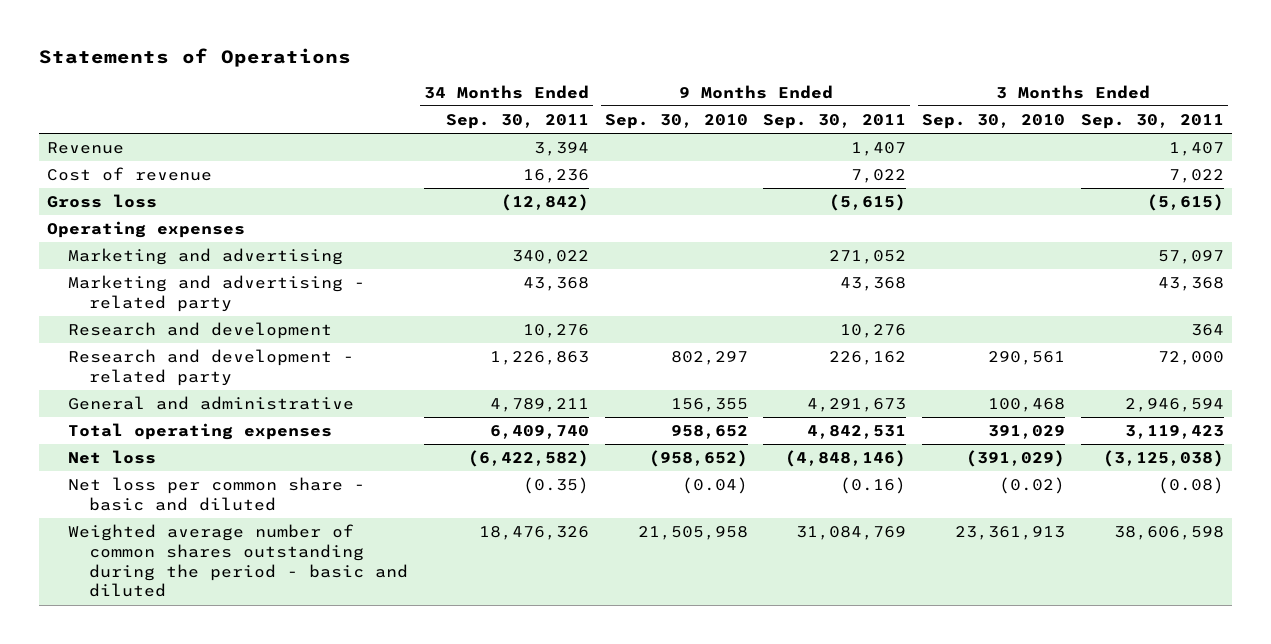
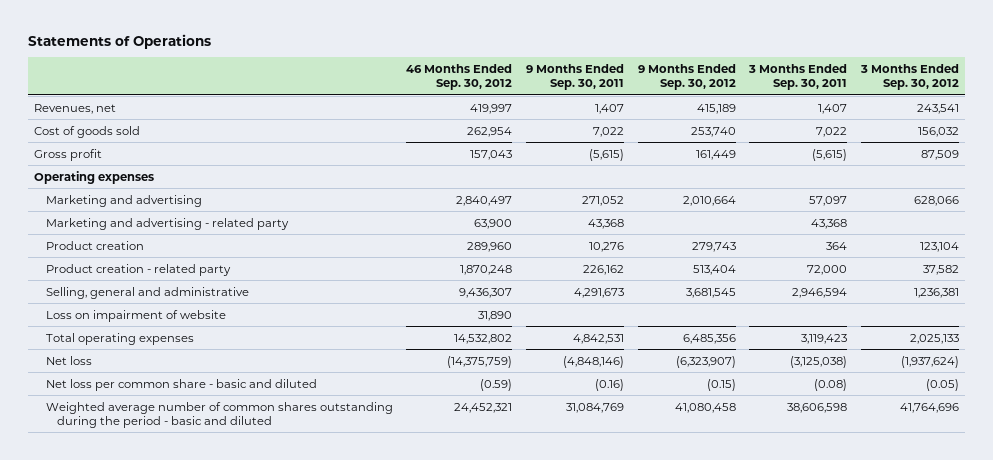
- | 34 Months Ended Sep. 30, 2011 | 9 Months Ended Sep. 30, 2010 | 9 Months Ended Sep. 30, 2011 | 3 Months Ended Sep. 30, 2010 | 3 Months Ended Sep. 30, 2011
+ | 46 Months Ended Sep. 30, 2012 | 9 Months Ended Sep. 30, 2011 | 9 Months Ended Sep. 30, 2012 | 3 Months Ended Sep. 30, 2011 | 3 Months Ended Sep. 30, 2012
- Revenue | 3,394 | | 1,407 | | 1,407
- Cost of revenue | 16,236 | | 7,022 | | 7,022
- Gross loss | (12,842) | | (5,615) | | (5,615)
+ Revenues, net | 419,997 | 1,407 | 415,189 | 1,407 | 243,541
+ Cost of goods sold | 262,954 | 7,022 | 253,740 | 7,022 | 156,032
+ Gross profit | 157,043 | (5,615) | 161,449 | (5,615) | 87,509
- Research and development | 10,276 | | 10,276 | | 364
- Research and development - related party | 1,226,863 | 802,297 | 226,162 | 290,561 | 72,000
- General and administrative | 4,789,211 | 156,355 | 4,291,673 | 100,468 | 2,946,594
+ Product creation | 289,960 | 10,276 | 279,743 | 364 | 123,104
+ Product creation - related party | 1,870,248 | 226,162 | 513,404 | 72,000 | 37,582
+ Selling, general and administrative | 9,436,307 | 4,291,673 | 3,681,545 | 2,946,594 | 1,236,381
+ Loss on impairment of website | 31,890 | | | |

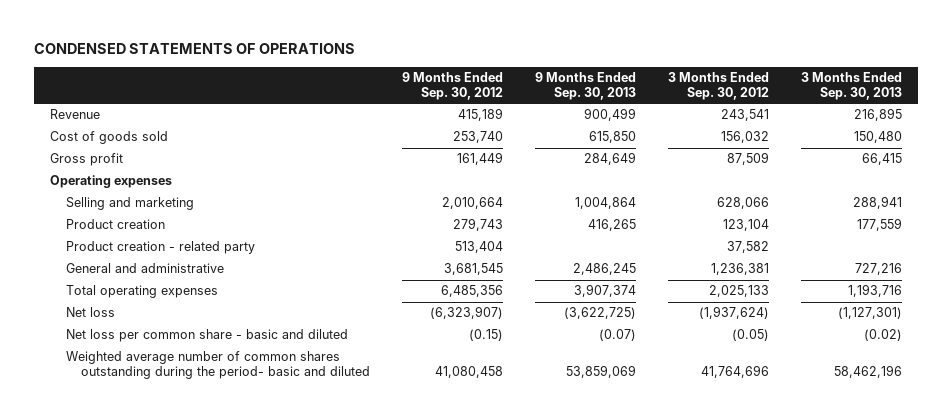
- Statements of Operations
+ CONDENSED STATEMENTS OF OPERATIONS
- | 46 Months Ended Sep. 30, 2012 | 9 Months Ended Sep. 30, 2011 | 9 Months Ended Sep. 30, 2012 | 3 Months Ended Sep. 30, 2011 | 3 Months Ended Sep. 30, 2012
+ | 9 Months Ended Sep. 30, 2012 | 9 Months Ended Sep. 30, 2013 | 3 Months Ended Sep. 30, 2012 | 3 Months Ended Sep. 30, 2013
- Revenues, net | 419,997 | 1,407 | 415,189 | 1,407 | 243,541
+ Revenue | 415,189 | 900,499 | 243,541 | 216,895
- Marketing and advertising | 2,840,497 | 271,052 | 2,010,664 | 57,097 | 628,066
- Marketing and advertising - related party | 63,900 | 43,368 | | 43,368 |
+ Selling and marketing | 2,010,664 | 1,004,864 | 628,066 | 288,941
- Selling, general and administrative | 9,436,307 | 4,291,673 | 3,681,545 | 2,946,594 | 1,236,381
- Loss on impairment of website | 31,890 | | | |
+ General and administrative | 3,681,545 | 2,486,245 | 1,236,381 | 727,216
- Weighted average number of common shares outstanding during the period - basic and diluted | 24,452,321 | 31,084,769 | 41,080,458 | 38,606,598 | 41,764,696
+ Weighted average number of common shares outstanding during the period- basic and diluted | 41,080,458 | 53,859,069 | 41,764,696 | 58,462,196

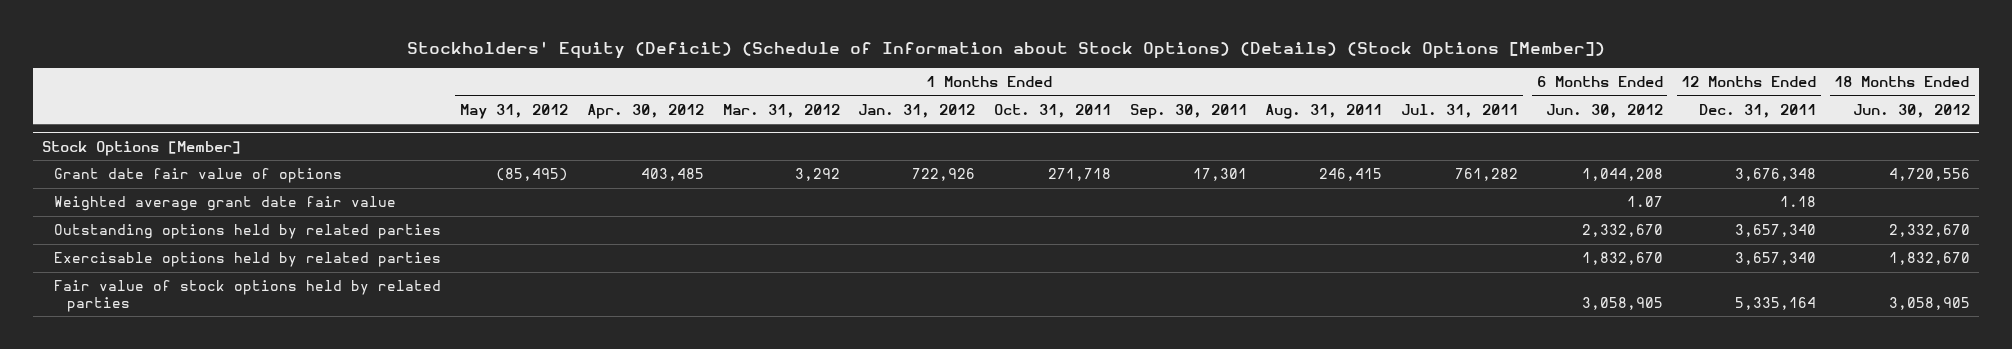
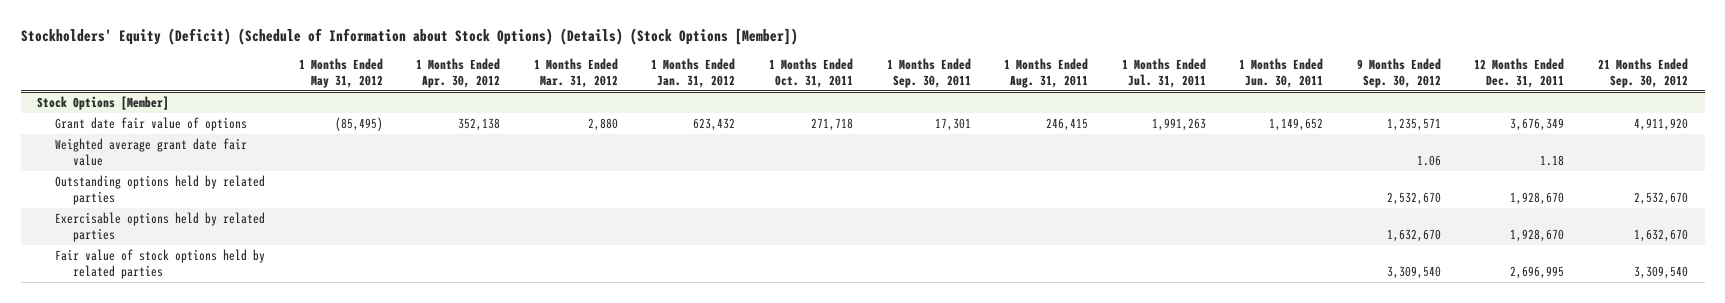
- | 1 Months Ended May 31, 2012 | 1 Months Ended Apr. 30, 2012 | 1 Months Ended Mar. 31, 2012 | 1 Months Ended Jan. 31, 2012 | 1 Months Ended Oct. 31, 2011 | 1 Months Ended Sep. 30, 2011 | 1 Months Ended Aug. 31, 2011 | 1 Months Ended Jul. 31, 2011 | 6 Months Ended Jun. 30, 2012 | 12 Months Ended Dec. 31, 2011 | 18 Months Ended Jun. 30, 2012
+ | 1 Months Ended May 31, 2012 | 1 Months Ended Apr. 30, 2012 | 1 Months Ended Mar. 31, 2012 | 1 Months Ended Jan. 31, 2012 | 1 Months Ended Oct. 31, 2011 | 1 Months Ended Sep. 30, 2011 | 1 Months Ended Aug. 31, 2011 | 1 Months Ended Jul. 31, 2011 | 1 Months Ended Jun. 30, 2011 | 9 Months Ended Sep. 30, 2012 | 12 Months Ended Dec. 31, 2011 | 21 Months Ended Sep. 30, 2012
@ Stock Options [Member]
- Grant date fair value of options | (85,495) | 403,485 | 3,292 | 722,926 | 271,718 | 17,301 | 246,415 | 761,282 | 1,044,208 | 3,676,348 | 4,720,556
+ Grant date fair value of options | (85,495) | 352,138 | 2,880 | 623,432 | 271,718 | 17,301 | 246,415 | 1,991,263 | 1,149,652 | 1,235,571 | 3,676,349 | 4,911,920
- Outstanding options held by related parties | | | | | | | | | 2,332,670 | 3,657,340 | 2,332,670
- Exercisable options held by related parties | | | | | | | | | 1,832,670 | 3,657,340 | 1,832,670
- Fair value of stock options held by related parties | | | | | | | | | 3,058,905 | 5,335,164 | 3,058,905
+ Outstanding options held by related parties | | | | | | | | | | 2,532,670 | 1,928,670 | 2,532,670
+ Exercisable options held by related parties | | | | | | | | | | 1,632,670 | 1,928,670 | 1,632,670
+ Fair value of stock options held by related parties | | | | | | | | | | 3,309,540 | 2,696,995 | 3,309,540

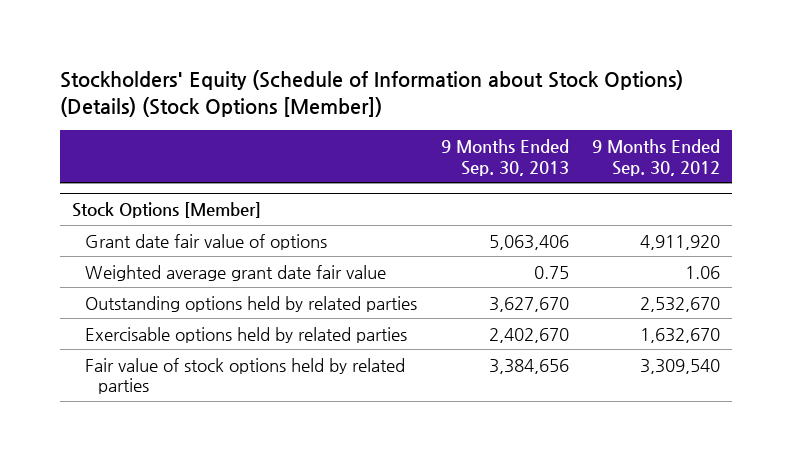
- Stockholders' Equity (Deficit) (Schedule of Information about Stock Options) (Details) (Stock Options [Member])
+ Stockholders' Equity (Schedule of Information about Stock Options) (Details) (Stock Options [Member])
- | 1 Months Ended May 31, 2012 | 1 Months Ended Apr. 30, 2012 | 1 Months Ended Mar. 31, 2012 | 1 Months Ended Jan. 31, 2012 | 1 Months Ended Oct. 31, 2011 | 1 Months Ended Sep. 30, 2011 | 1 Months Ended Aug. 31, 2011 | 1 Months Ended Jul. 31, 2011 | 1 Months Ended Jun. 30, 2011 | 9 Months Ended Sep. 30, 2012 | 12 Months Ended Dec. 31, 2011 | 21 Months Ended Sep. 30, 2012
+ | 9 Months Ended Sep. 30, 2013 | 9 Months Ended Sep. 30, 2012
@ Stock Options [Member]
- Grant date fair value of options | (85,495) | 352,138 | 2,880 | 623,432 | 271,718 | 17,301 | 246,415 | 1,991,263 | 1,149,652 | 1,235,571 | 3,676,349 | 4,911,920
+ Grant date fair value of options | 5,063,406 | 4,911,920

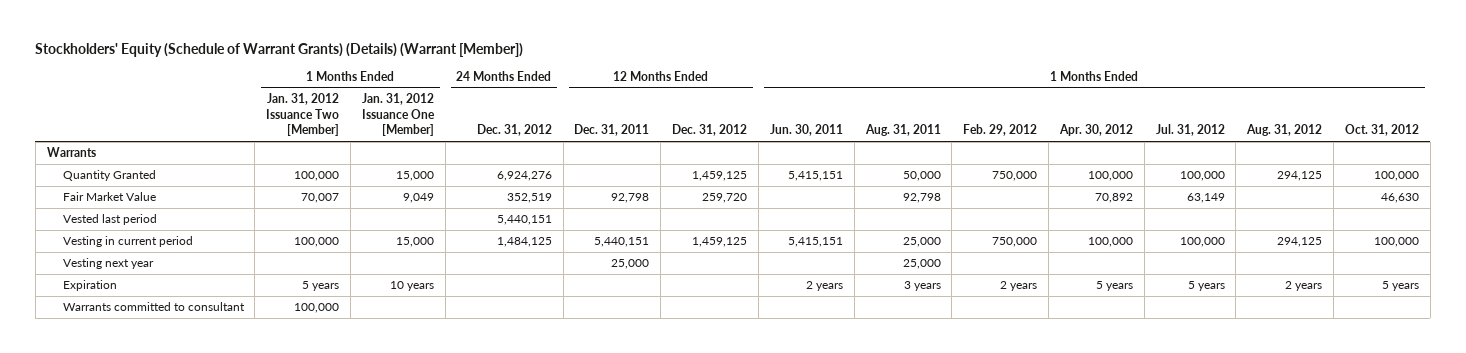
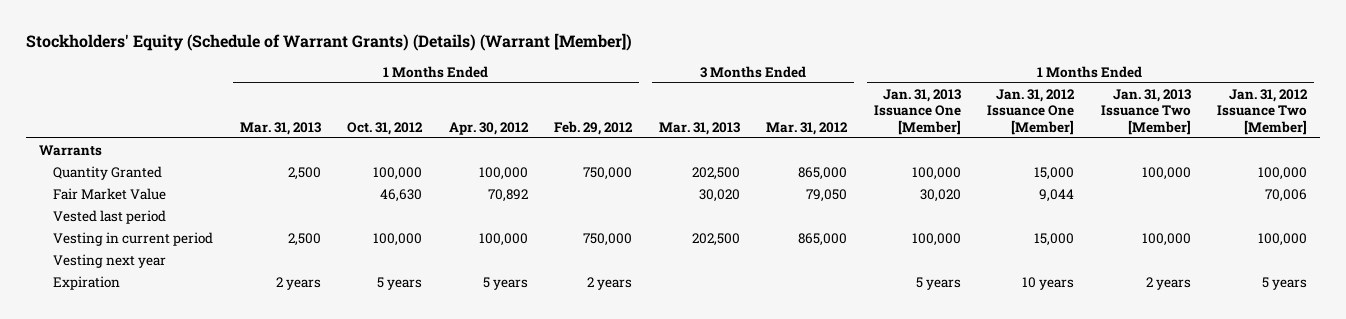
- | 1 Months Ended Jan. 31, 2012 Issuance Two [Member] | 1 Months Ended Jan. 31, 2012 Issuance One [Member] | 24 Months Ended Dec. 31, 2012 | 12 Months Ended Dec. 31, 2011 | 12 Months Ended Dec. 31, 2012 | 1 Months Ended Jun. 30, 2011 | 1 Months Ended Aug. 31, 2011 | 1 Months Ended Feb. 29, 2012 | 1 Months Ended Apr. 30, 2012 | 1 Months Ended Jul. 31, 2012 | 1 Months Ended Aug. 31, 2012 | 1 Months Ended Oct. 31, 2012
+ | 1 Months Ended Mar. 31, 2013 | 1 Months Ended Oct. 31, 2012 | 1 Months Ended Apr. 30, 2012 | 1 Months Ended Feb. 29, 2012 | 3 Months Ended Mar. 31, 2013 | 3 Months Ended Mar. 31, 2012 | 1 Months Ended Jan. 31, 2013 Issuance One [Member] | 1 Months Ended Jan. 31, 2012 Issuance One [Member] | 1 Months Ended Jan. 31, 2013 Issuance Two [Member] | 1 Months Ended Jan. 31, 2012 Issuance Two [Member]
- Fair Market Value | 70,007 | 9,049 | 352,519 | 92,798 | 259,720 | | 92,798 | | 70,892 | 63,149 | | 46,630
+ Fair Market Value | | 46,630 | 70,892 | | 30,020 | 79,050 | 30,020 | 9,044 | | 70,006
- Warrants committed to consultant | 100,000 | | | | | | | | | | |

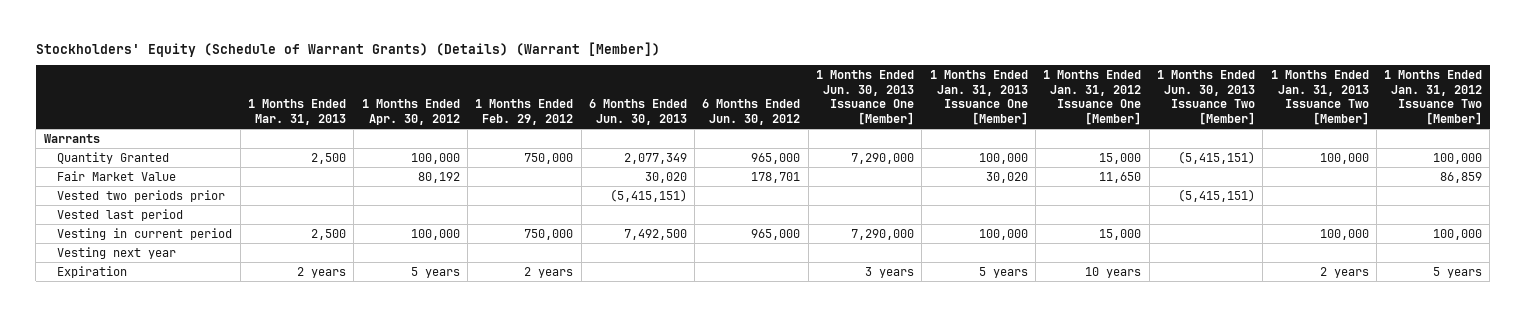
- | 1 Months Ended Mar. 31, 2013 | 1 Months Ended Oct. 31, 2012 | 1 Months Ended Apr. 30, 2012 | 1 Months Ended Feb. 29, 2012 | 3 Months Ended Mar. 31, 2013 | 3 Months Ended Mar. 31, 2012 | 1 Months Ended Jan. 31, 2013 Issuance One [Member] | 1 Months Ended Jan. 31, 2012 Issuance One [Member] | 1 Months Ended Jan. 31, 2013 Issuance Two [Member] | 1 Months Ended Jan. 31, 2012 Issuance Two [Member]
+ | 1 Months Ended Mar. 31, 2013 | 1 Months Ended Apr. 30, 2012 | 1 Months Ended Feb. 29, 2012 | 6 Months Ended Jun. 30, 2013 | 6 Months Ended Jun. 30, 2012 | 1 Months Ended Jun. 30, 2013 Issuance One [Member] | 1 Months Ended Jan. 31, 2013 Issuance One [Member] | 1 Months Ended Jan. 31, 2012 Issuance One [Member] | 1 Months Ended Jun. 30, 2013 Issuance Two [Member] | 1 Months Ended Jan. 31, 2013 Issuance Two [Member] | 1 Months Ended Jan. 31, 2012 Issuance Two [Member]
- Fair Market Value | | 46,630 | 70,892 | | 30,020 | 79,050 | 30,020 | 9,044 | | 70,006
+ Fair Market Value | | 80,192 | | 30,020 | 178,701 | | 30,020 | 11,650 | | | 86,859
+ Vested two periods prior | | | | (5,415,151) | | | | | (5,415,151) | |

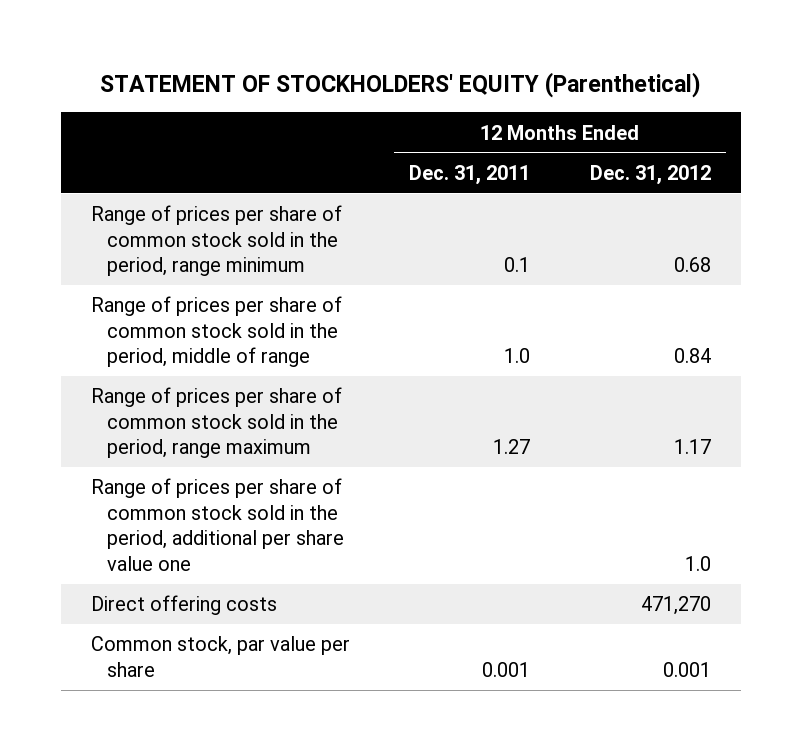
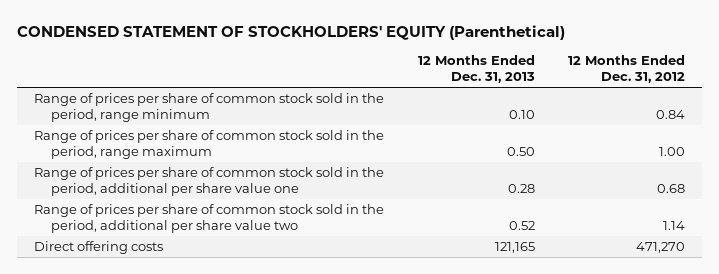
- STATEMENT OF STOCKHOLDERS' EQUITY (Parenthetical)
+ CONDENSED STATEMENT OF STOCKHOLDERS' EQUITY (Parenthetical)
- | 12 Months Ended Dec. 31, 2011 | 12 Months Ended Dec. 31, 2012
+ | 12 Months Ended Dec. 31, 2013 | 12 Months Ended Dec. 31, 2012
- Range of prices per share of common stock sold in the period, range minimum | 0.1 | 0.68
- Range of prices per share of common stock sold in the period, middle of range | 1.0 | 0.84
- Range of prices per share of common stock sold in the period, range maximum | 1.27 | 1.17
- Range of prices per share of common stock sold in the period, additional per share value one | | 1.0
+ Range of prices per share of common stock sold in the period, range minimum | 0.10 | 0.84
+ Range of prices per share of common stock sold in the period, range maximum | 0.50 | 1.00
+ Range of prices per share of common stock sold in the period, additional per share value one | 0.28 | 0.68
+ Range of prices per share of common stock sold in the period, additional per share value two | 0.52 | 1.14
- Common stock, par value per share | 0.001 | 0.001

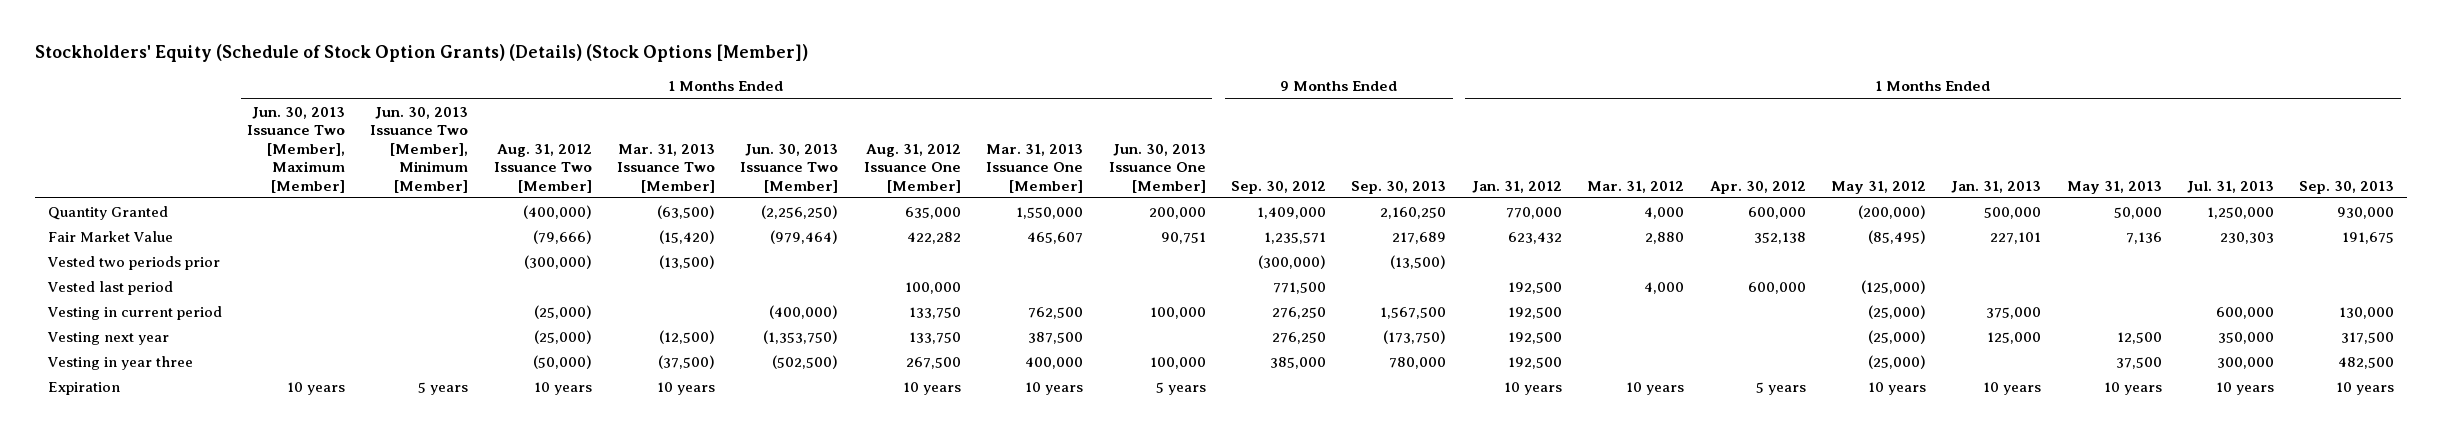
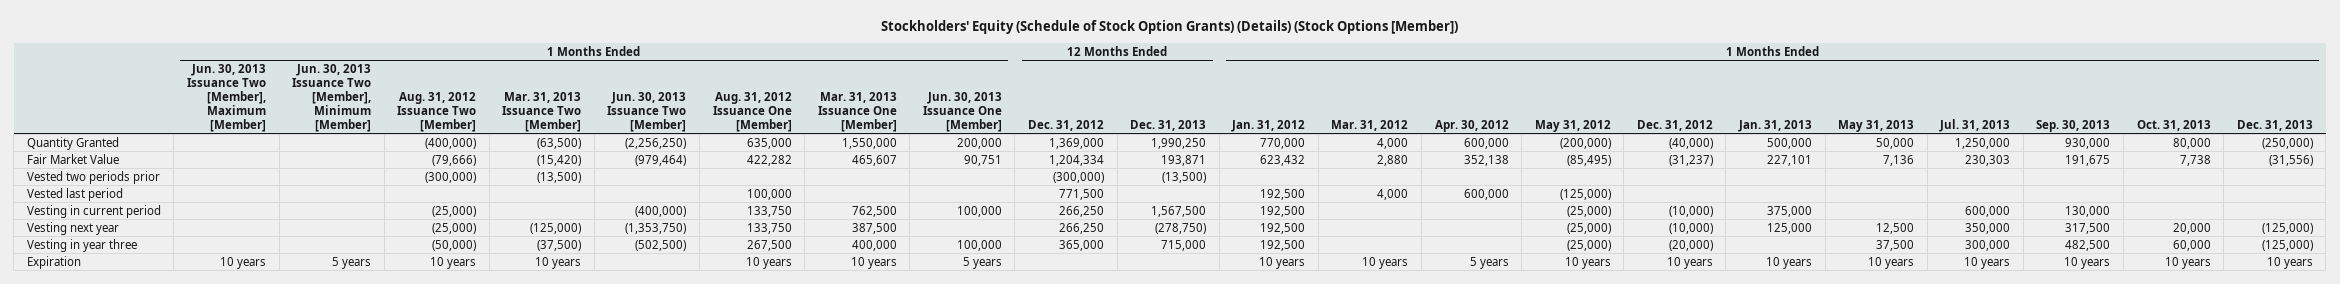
- | 1 Months Ended Jun. 30, 2013 Issuance Two [Member], Maximum [Member] | 1 Months Ended Jun. 30, 2013 Issuance Two [Member], Minimum [Member] | 1 Months Ended Aug. 31, 2012 Issuance Two [Member] | 1 Months Ended Mar. 31, 2013 Issuance Two [Member] | 1 Months Ended Jun. 30, 2013 Issuance Two [Member] | 1 Months Ended Aug. 31, 2012 Issuance One [Member] | 1 Months Ended Mar. 31, 2013 Issuance One [Member] | 1 Months Ended Jun. 30, 2013 Issuance One [Member] | 9 Months Ended Sep. 30, 2012 | 9 Months Ended Sep. 30, 2013 | 1 Months Ended Jan. 31, 2012 | 1 Months Ended Mar. 31, 2012 | 1 Months Ended Apr. 30, 2012 | 1 Months Ended May 31, 2012 | 1 Months Ended Jan. 31, 2013 | 1 Months Ended May 31, 2013 | 1 Months Ended Jul. 31, 2013 | 1 Months Ended Sep. 30, 2013
+ | 1 Months Ended Jun. 30, 2013 Issuance Two [Member], Maximum [Member] | 1 Months Ended Jun. 30, 2013 Issuance Two [Member], Minimum [Member] | 1 Months Ended Aug. 31, 2012 Issuance Two [Member] | 1 Months Ended Mar. 31, 2013 Issuance Two [Member] | 1 Months Ended Jun. 30, 2013 Issuance Two [Member] | 1 Months Ended Aug. 31, 2012 Issuance One [Member] | 1 Months Ended Mar. 31, 2013 Issuance One [Member] | 1 Months Ended Jun. 30, 2013 Issuance One [Member] | 12 Months Ended Dec. 31, 2012 | 12 Months Ended Dec. 31, 2013 | 1 Months Ended Jan. 31, 2012 | 1 Months Ended Mar. 31, 2012 | 1 Months Ended Apr. 30, 2012 | 1 Months Ended May 31, 2012 | 1 Months Ended Dec. 31, 2012 | 1 Months Ended Jan. 31, 2013 | 1 Months Ended May 31, 2013 | 1 Months Ended Jul. 31, 2013 | 1 Months Ended Sep. 30, 2013 | 1 Months Ended Oct. 31, 2013 | 1 Months Ended Dec. 31, 2013
- Vesting next year | | | (25,000) | (12,500) | (1,353,750) | 133,750 | 387,500 | | 276,250 | (173,750) | 192,500 | | | (25,000) | 125,000 | 12,500 | 350,000 | 317,500
+ Vesting next year | | | (25,000) | (125,000) | (1,353,750) | 133,750 | 387,500 | | 266,250 | (278,750) | 192,500 | | | (25,000) | (10,000) | 125,000 | 12,500 | 350,000 | 317,500 | 20,000 | (125,000)

